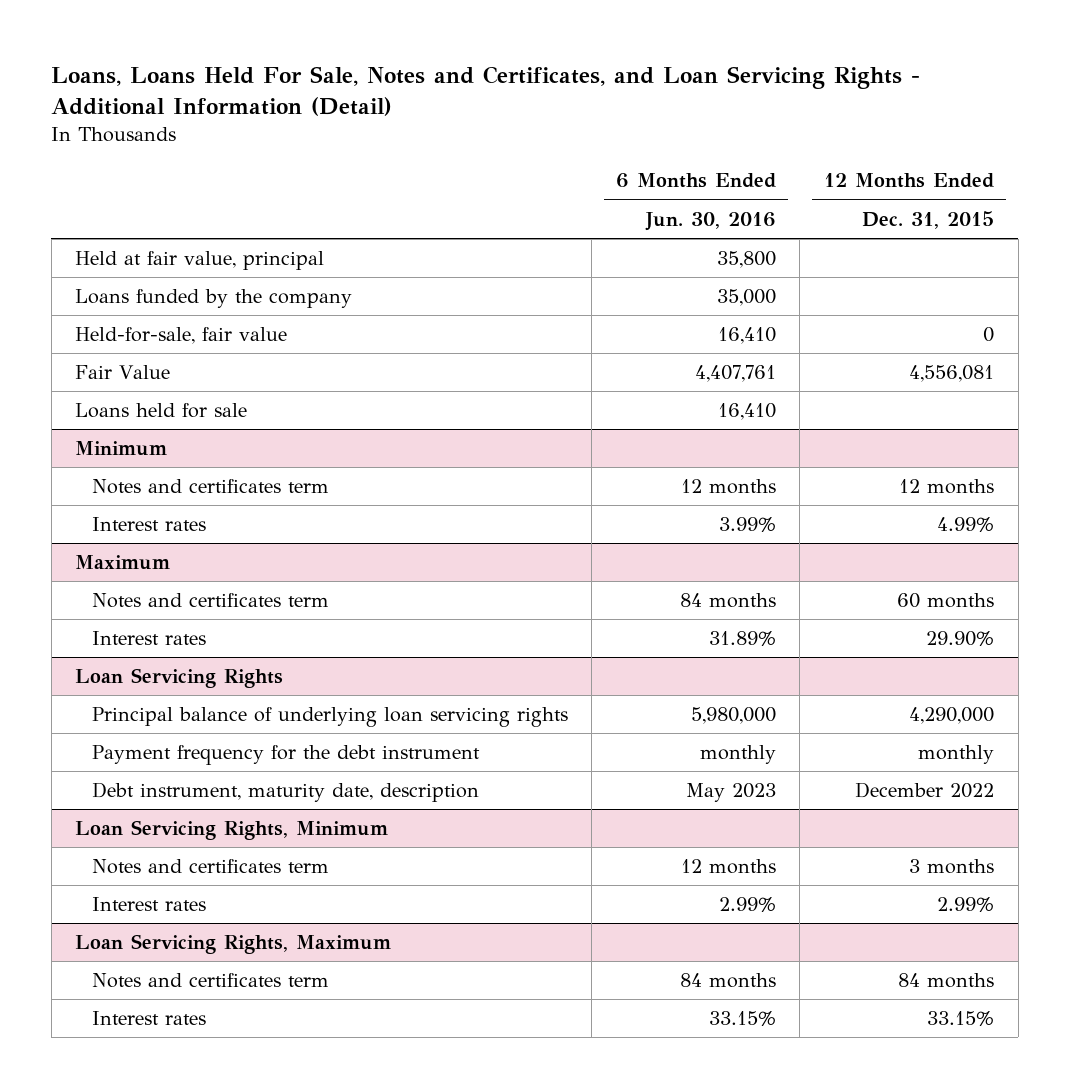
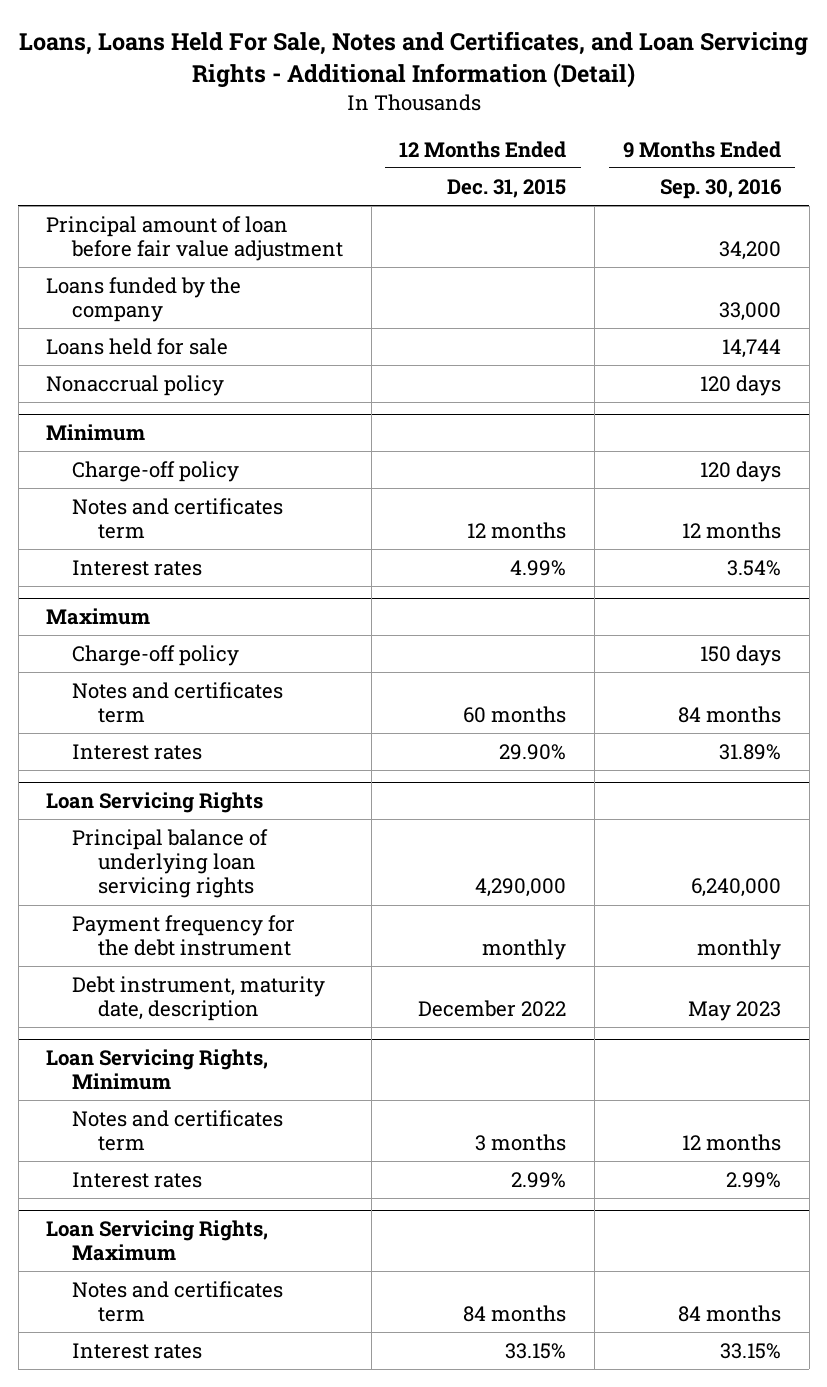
- | 6 Months Ended Jun. 30, 2016 | 12 Months Ended Dec. 31, 2015
+ | 12 Months Ended Dec. 31, 2015 | 9 Months Ended Sep. 30, 2016
- Held at fair value, principal | 35,800 |
+ Principal amount of loan before fair value adjustment | | 34,200
- Held-for-sale, fair value | 16,410 | 0
- Fair Value | 4,407,761 | 4,556,081
+ Nonaccrual policy | | 120 days
@ Minimum
+ Charge-off policy | | 120 days
@ Maximum
+ Charge-off policy | | 150 days

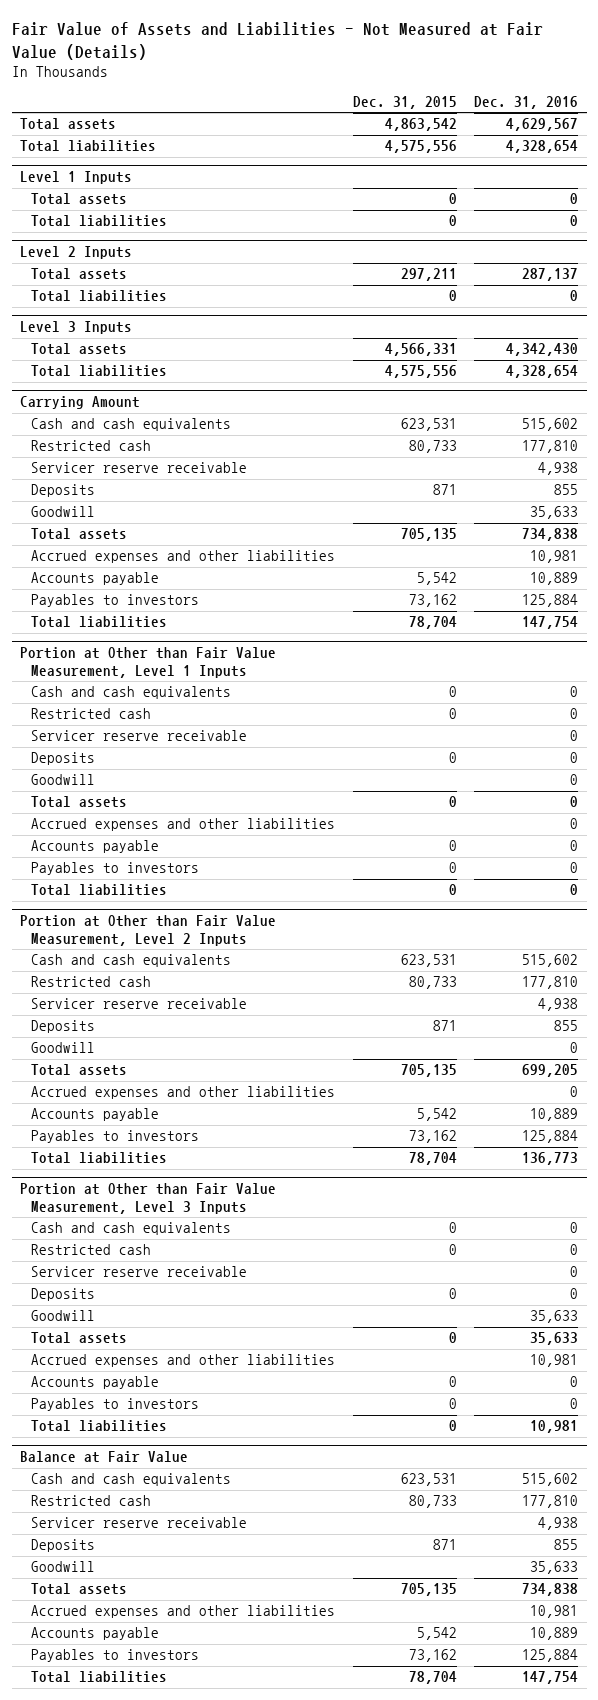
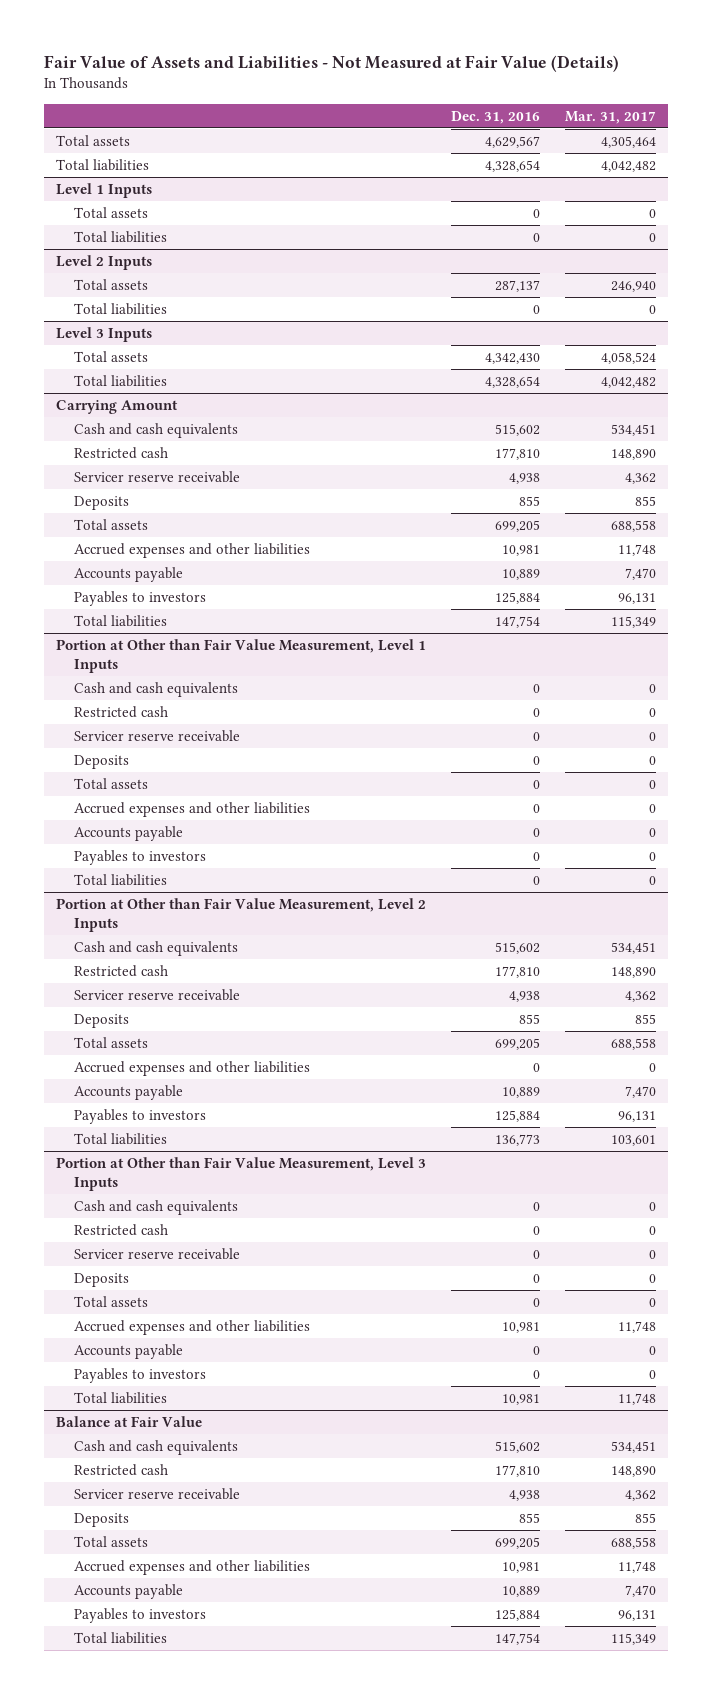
- | Dec. 31, 2015 | Dec. 31, 2016
+ | Dec. 31, 2016 | Mar. 31, 2017
@ Carrying Amount
- Goodwill | | 35,633
- Total assets | 705,135 | 734,838
+ Total assets | 699,205 | 688,558
@ Portion at Other than Fair Value Measurement, Level 1 Inputs
- Goodwill | | 0
@ Portion at Other than Fair Value Measurement, Level 2 Inputs
- Goodwill | | 0
@ Portion at Other than Fair Value Measurement, Level 3 Inputs
- Goodwill | | 35,633
- Total assets | 0 | 35,633
+ Total assets | 0 | 0
@ Balance at Fair Value
- Goodwill | | 35,633
- Total assets | 705,135 | 734,838
+ Total assets | 699,205 | 688,558

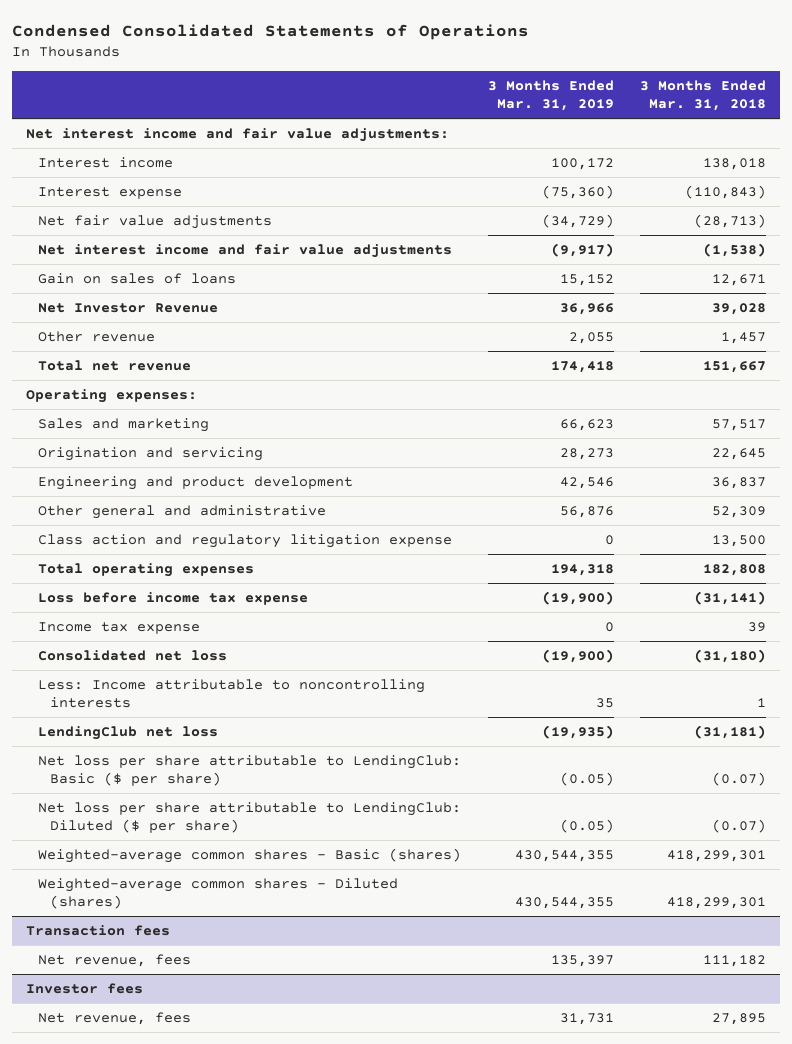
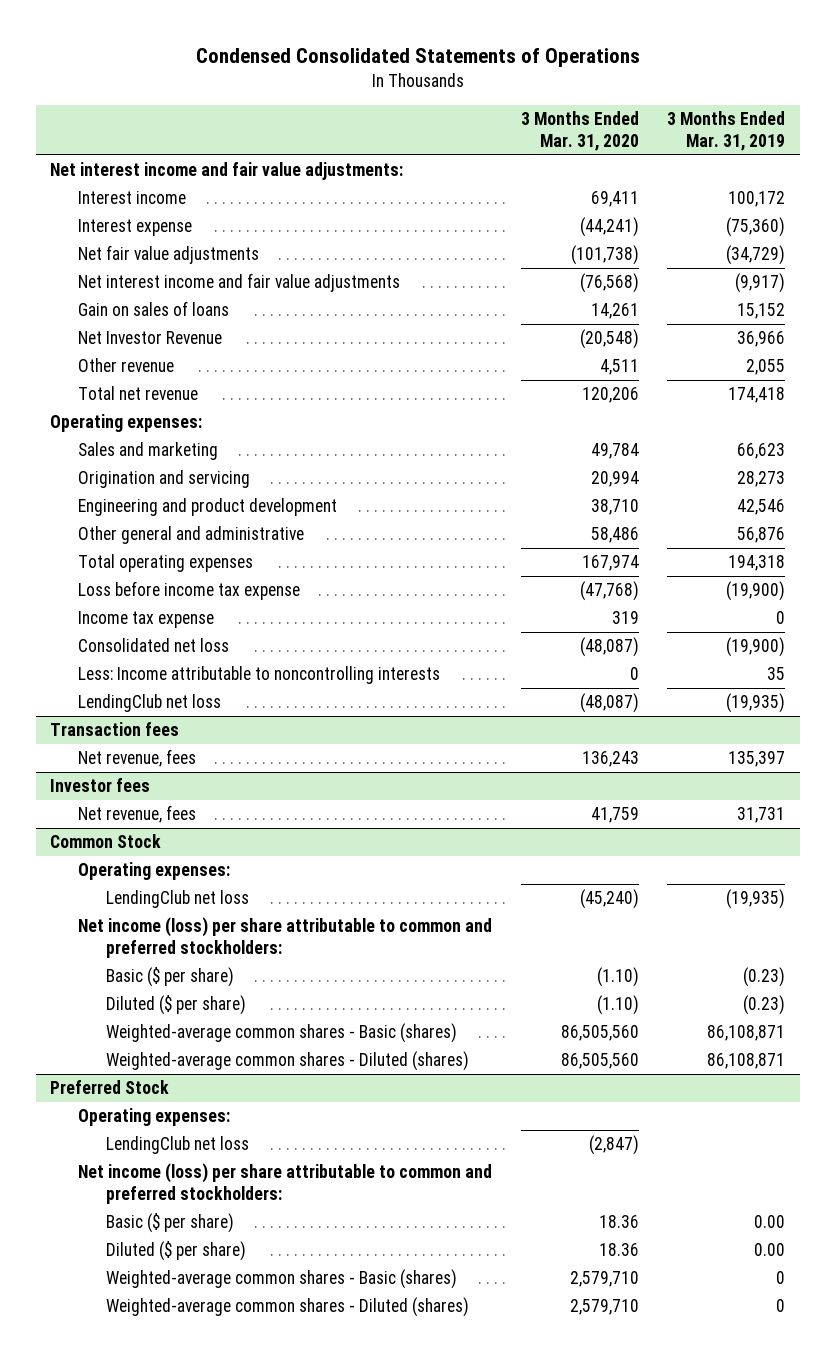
- | 3 Months Ended Mar. 31, 2019 | 3 Months Ended Mar. 31, 2018
+ | 3 Months Ended Mar. 31, 2020 | 3 Months Ended Mar. 31, 2019
- Class action and regulatory litigation expense | 0 | 13,500
- Net loss per share attributable to LendingClub: Basic ($ per share) | (0.05) | (0.07)
- Net loss per share attributable to LendingClub: Diluted ($ per share) | (0.05) | (0.07)
- Weighted-average common shares - Basic (shares) | 430,544,355 | 418,299,301
- Weighted-average common shares - Diluted (shares) | 430,544,355 | 418,299,301
+ Common Stock
+ Operating expenses:
+ LendingClub net loss | (45,240) | (19,935)
+ Net income (loss) per share attributable to common and preferred stockholders:
+ Basic ($ per share) | (1.10) | (0.23)
+ Diluted ($ per share) | (1.10) | (0.23)
+ Weighted-average common shares - Basic (shares) | 86,505,560 | 86,108,871
+ Weighted-average common shares - Diluted (shares) | 86,505,560 | 86,108,871
+ Preferred Stock
+ Operating expenses:
+ LendingClub net loss | (2,847) |
+ Net income (loss) per share attributable to common and preferred stockholders:
+ Basic ($ per share) | 18.36 | 0.00
+ Diluted ($ per share) | 18.36 | 0.00
+ Weighted-average common shares - Basic (shares) | 2,579,710 | 0
+ Weighted-average common shares - Diluted (shares) | 2,579,710 | 0

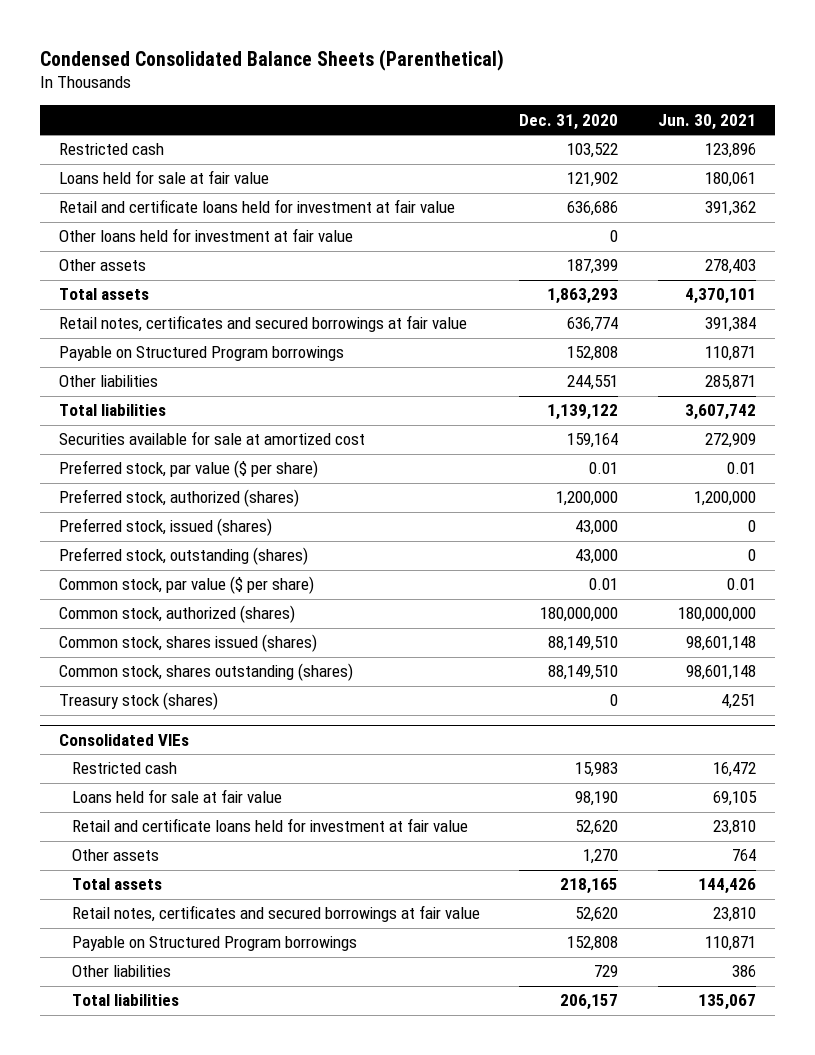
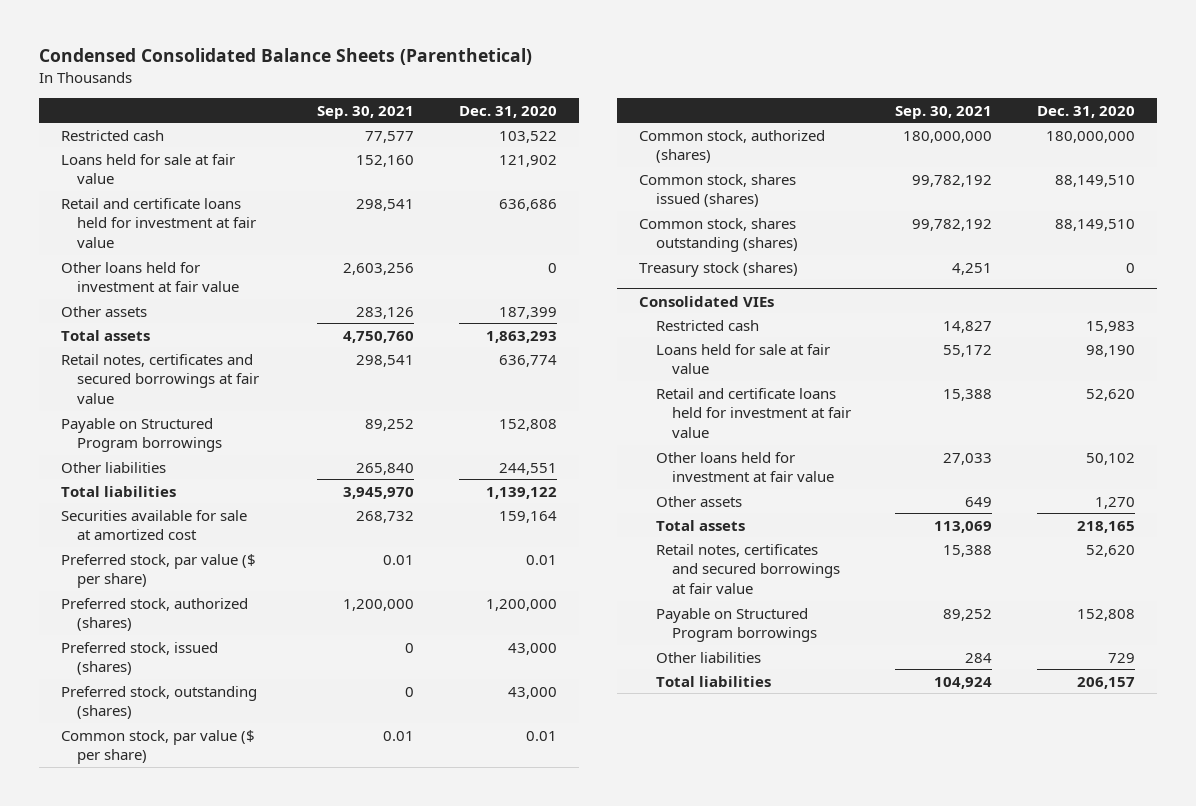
- | Dec. 31, 2020 | Jun. 30, 2021
+ | Sep. 30, 2021 | Dec. 31, 2020
@ Consolidated VIEs
+ Other loans held for investment at fair value | 27,033 | 50,102

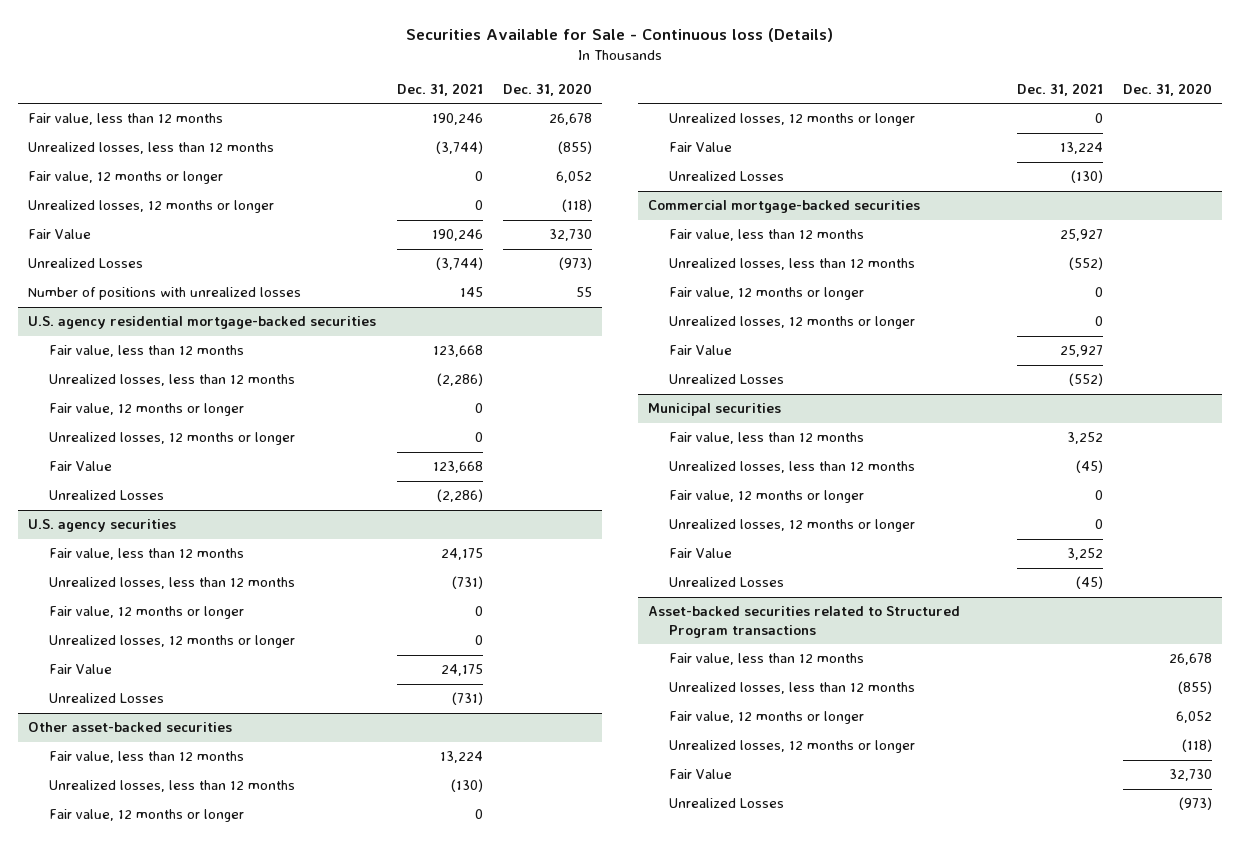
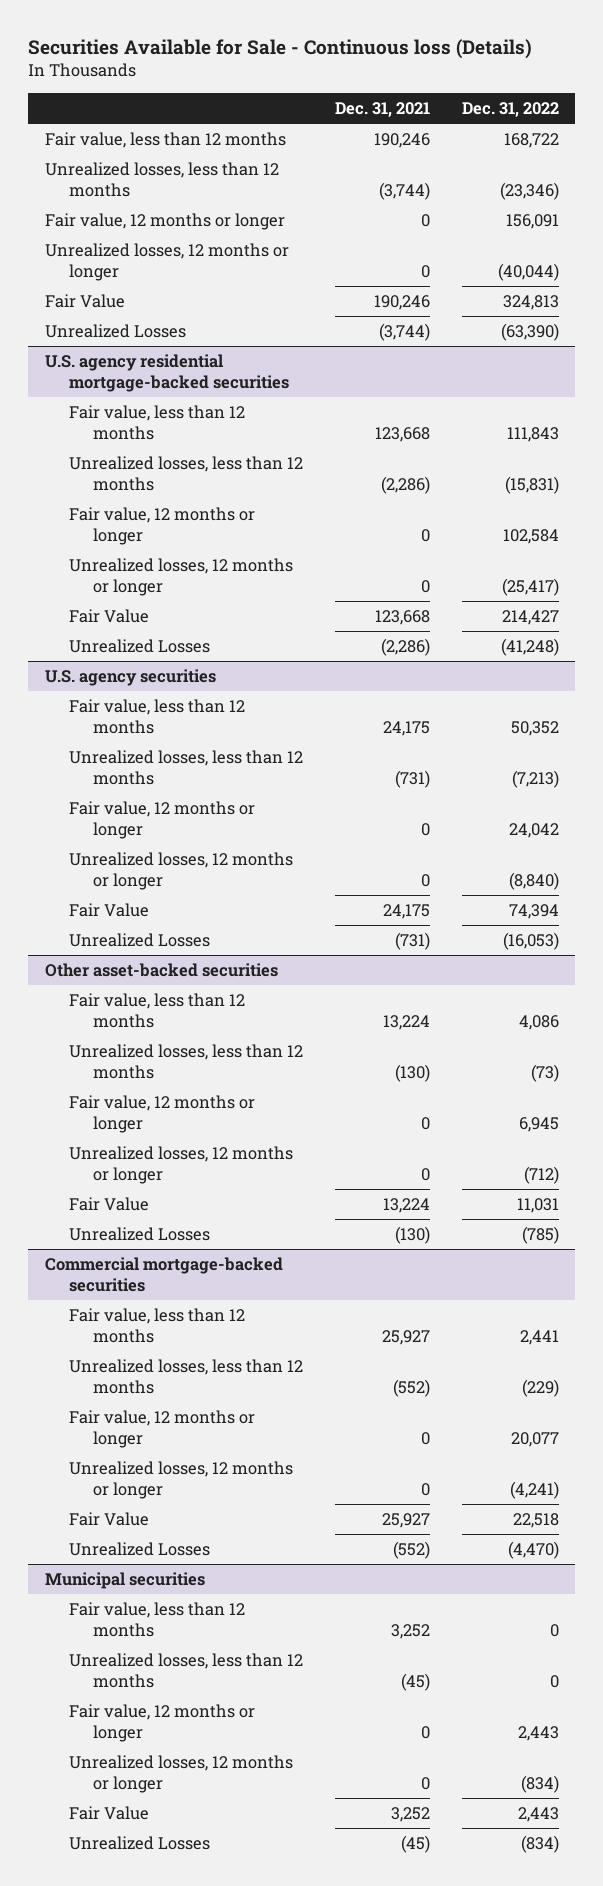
- | Dec. 31, 2021 | Dec. 31, 2020
+ | Dec. 31, 2021 | Dec. 31, 2022
- Number of positions with unrealized losses | 145 | 55
- Asset-backed securities related to Structured Program transactions
- Fair value, less than 12 months | | 26,678
- Unrealized losses, less than 12 months | | (855)
- Fair value, 12 months or longer | | 6,052
- Unrealized losses, 12 months or longer | | (118)
- Fair Value | | 32,730
- Unrealized Losses | | (973)

